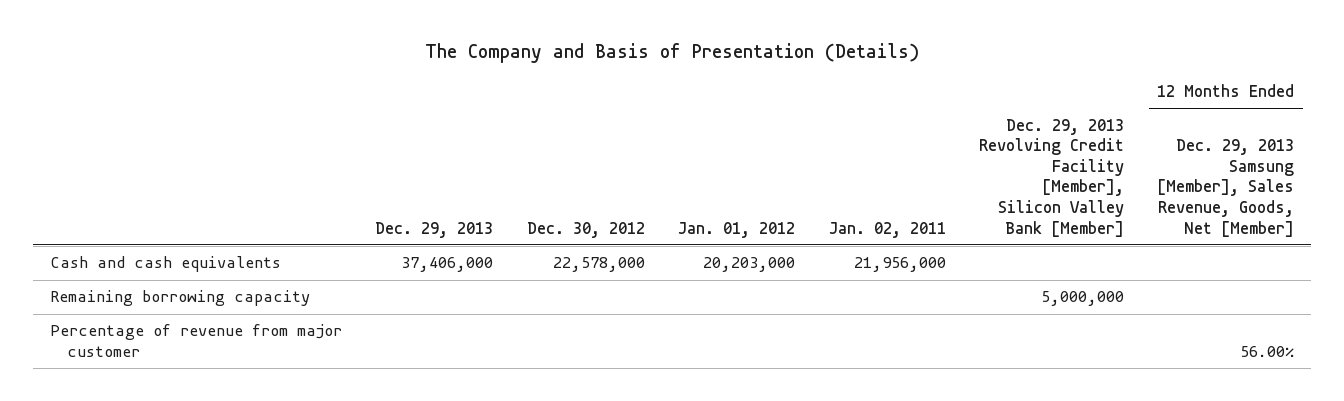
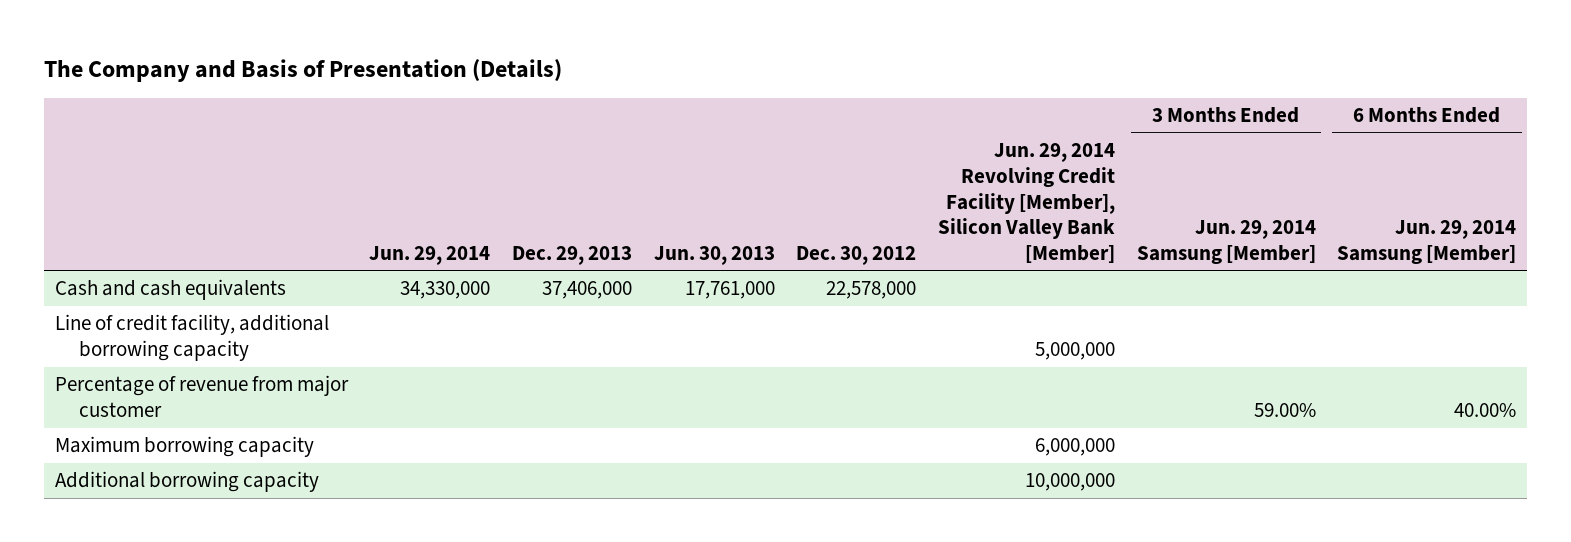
- | Dec. 29, 2013 | Dec. 30, 2012 | Jan. 01, 2012 | Jan. 02, 2011 | Dec. 29, 2013 Revolving Credit Facility [Member], Silicon Valley Bank [Member] | 12 Months Ended Dec. 29, 2013 Samsung [Member], Sales Revenue, Goods, Net [Member]
+ | Jun. 29, 2014 | Dec. 29, 2013 | Jun. 30, 2013 | Dec. 30, 2012 | Jun. 29, 2014 Revolving Credit Facility [Member], Silicon Valley Bank [Member] | 3 Months Ended Jun. 29, 2014 Samsung [Member] | 6 Months Ended Jun. 29, 2014 Samsung [Member]
- Remaining borrowing capacity | | | | | 5,000,000 |
+ Line of credit facility, additional borrowing capacity | | | | | 5,000,000 | |
+ Maximum borrowing capacity | | | | | 6,000,000 | |
+ Additional borrowing capacity | | | | | 10,000,000 | |

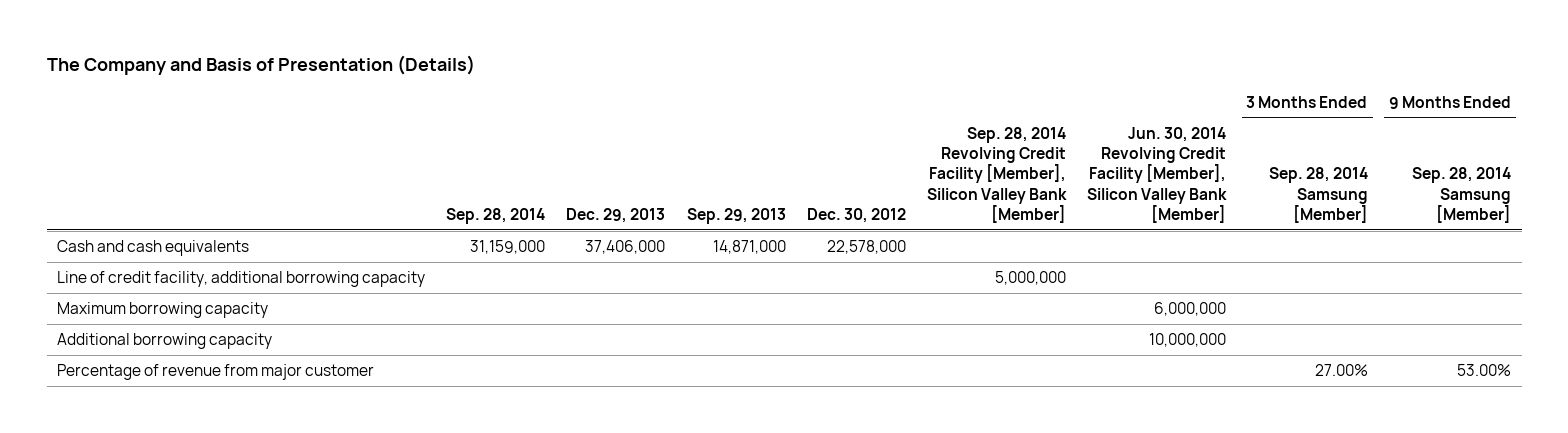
- | Jun. 29, 2014 | Dec. 29, 2013 | Jun. 30, 2013 | Dec. 30, 2012 | Jun. 29, 2014 Revolving Credit Facility [Member], Silicon Valley Bank [Member] | 3 Months Ended Jun. 29, 2014 Samsung [Member] | 6 Months Ended Jun. 29, 2014 Samsung [Member]
+ | Sep. 28, 2014 | Dec. 29, 2013 | Sep. 29, 2013 | Dec. 30, 2012 | Sep. 28, 2014 Revolving Credit Facility [Member], Silicon Valley Bank [Member] | Jun. 30, 2014 Revolving Credit Facility [Member], Silicon Valley Bank [Member] | 3 Months Ended Sep. 28, 2014 Samsung [Member] | 9 Months Ended Sep. 28, 2014 Samsung [Member]
moved down: Percentage of revenue from major customer | | | | | | | 27.00% | 53.00%

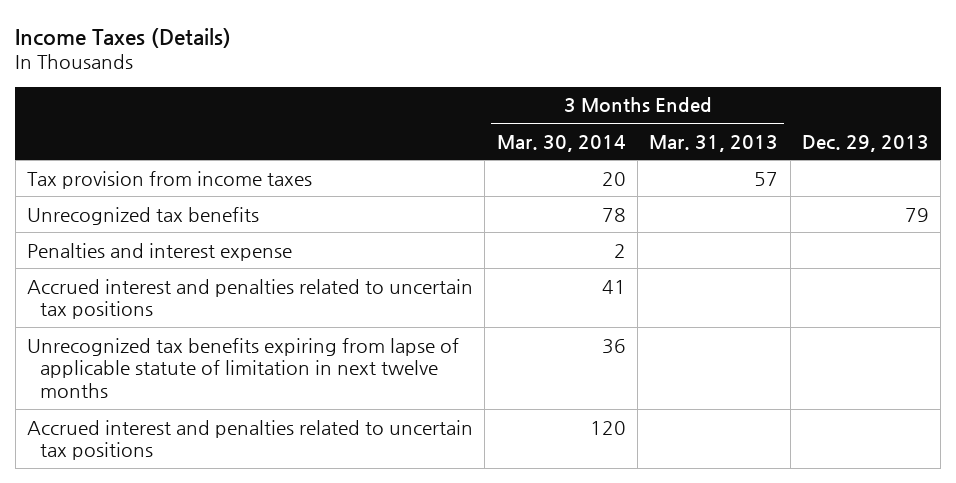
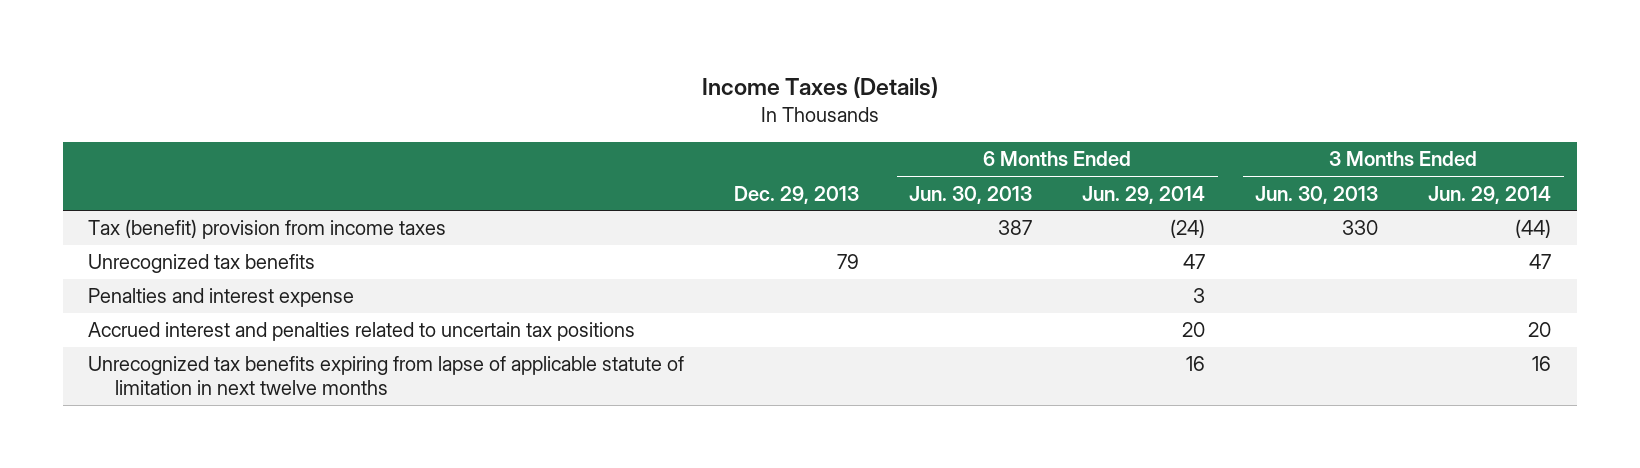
- | 3 Months Ended Mar. 30, 2014 | 3 Months Ended Mar. 31, 2013 | Dec. 29, 2013
+ | Dec. 29, 2013 | 6 Months Ended Jun. 30, 2013 | 6 Months Ended Jun. 29, 2014 | 3 Months Ended Jun. 30, 2013 | 3 Months Ended Jun. 29, 2014
- Tax provision from income taxes | 20 | 57 |
+ Tax (benefit) provision from income taxes | | 387 | (24) | 330 | (44)
- Accrued interest and penalties related to uncertain tax positions | 120 | |

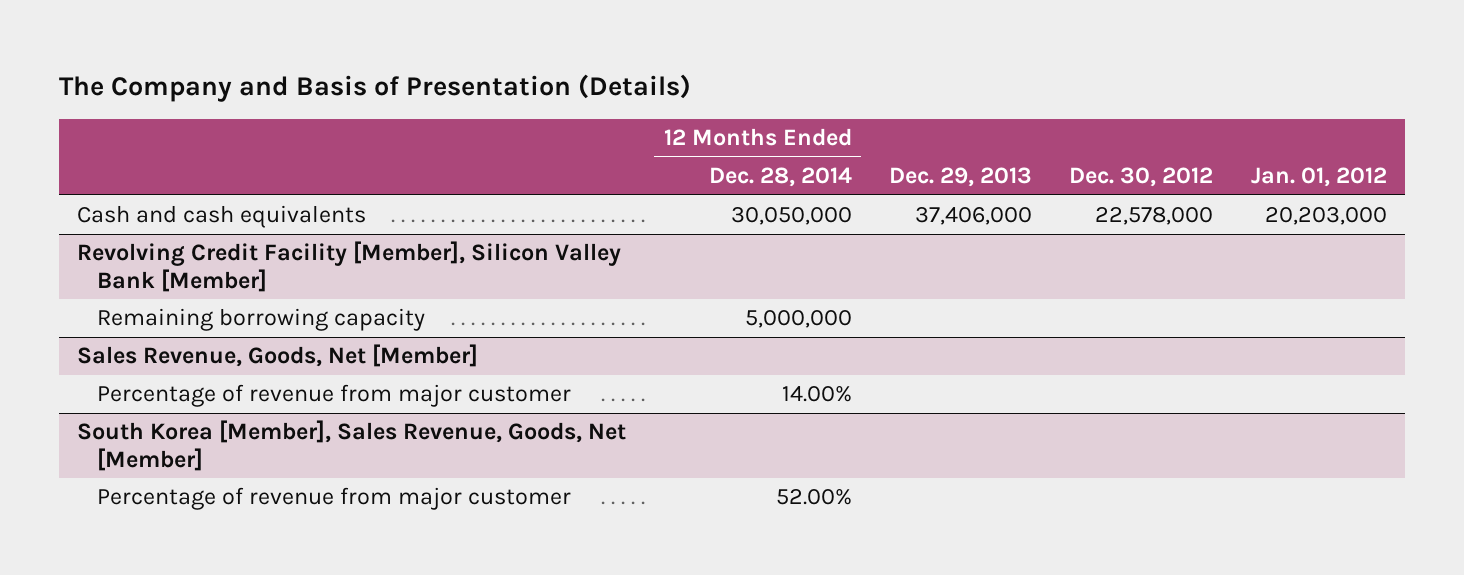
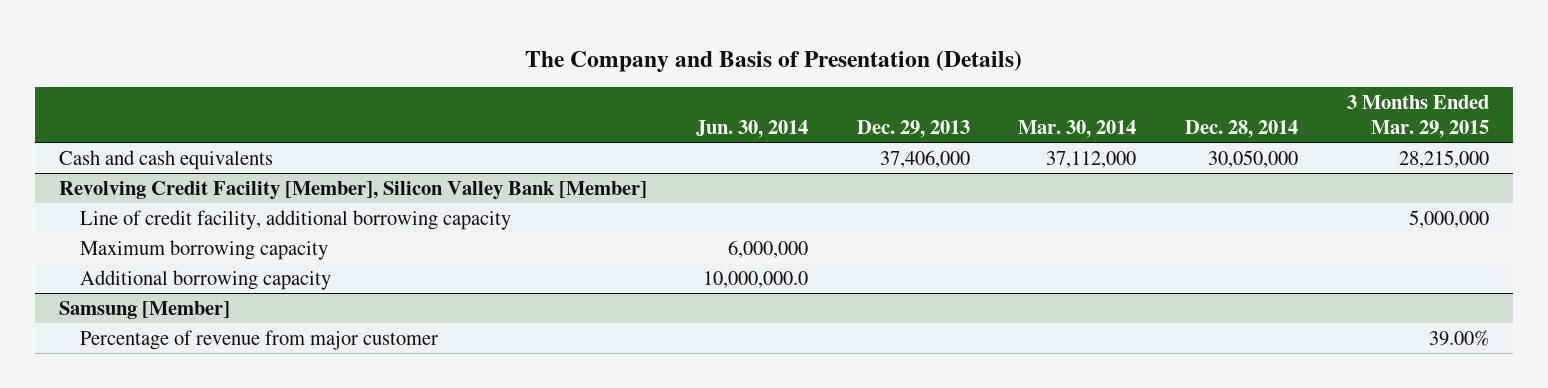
- | 12 Months Ended Dec. 28, 2014 | Dec. 29, 2013 | Dec. 30, 2012 | Jan. 01, 2012
+ | Jun. 30, 2014 | Dec. 29, 2013 | Mar. 30, 2014 | Dec. 28, 2014 | 3 Months Ended Mar. 29, 2015
@ Revolving Credit Facility [Member], Silicon Valley Bank [Member]
- Remaining borrowing capacity | 5,000,000 | | |
- Sales Revenue, Goods, Net [Member]
- Percentage of revenue from major customer | 14.00% | | |
- South Korea [Member], Sales Revenue, Goods, Net [Member]
- Percentage of revenue from major customer | 52.00% | | |
@ Revolving Credit Facility [Member], Silicon Valley Bank [Member]
+ Line of credit facility, additional borrowing capacity | | | | | 5,000,000
+ Maximum borrowing capacity | 6,000,000 | | | |
+ Additional borrowing capacity | 10,000,000.0 | | | |
+ Samsung [Member]
+ Percentage of revenue from major customer | | | | | 39.00%

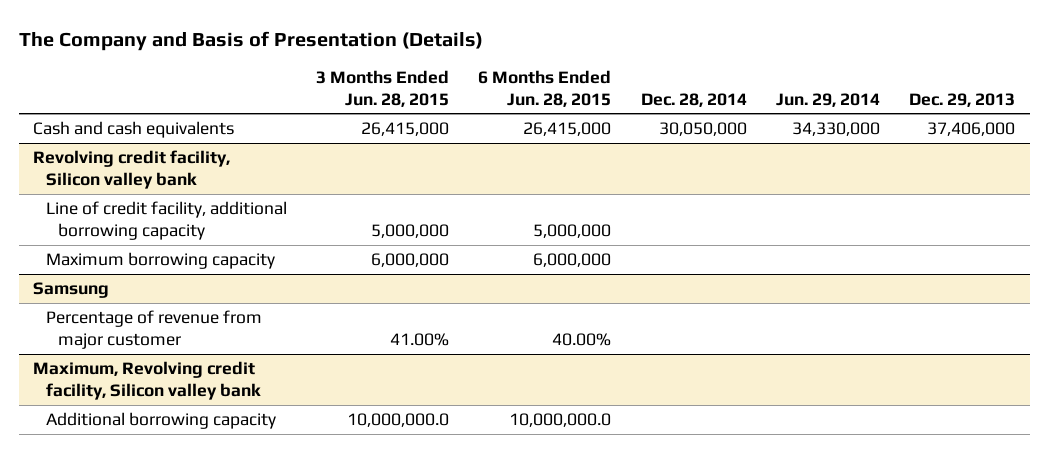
- | Jun. 30, 2014 | Dec. 29, 2013 | Mar. 30, 2014 | Dec. 28, 2014 | 3 Months Ended Mar. 29, 2015
+ | 3 Months Ended Jun. 28, 2015 | 6 Months Ended Jun. 28, 2015 | Dec. 28, 2014 | Jun. 29, 2014 | Dec. 29, 2013
- Revolving Credit Facility [Member], Silicon Valley Bank [Member]
+ Revolving credit facility, Silicon valley bank
- Additional borrowing capacity | 10,000,000.0 | | | |
- Samsung [Member]
+ Samsung
+ Maximum, Revolving credit facility, Silicon valley bank
+ Additional borrowing capacity | 10,000,000.0 | 10,000,000.0 | | |

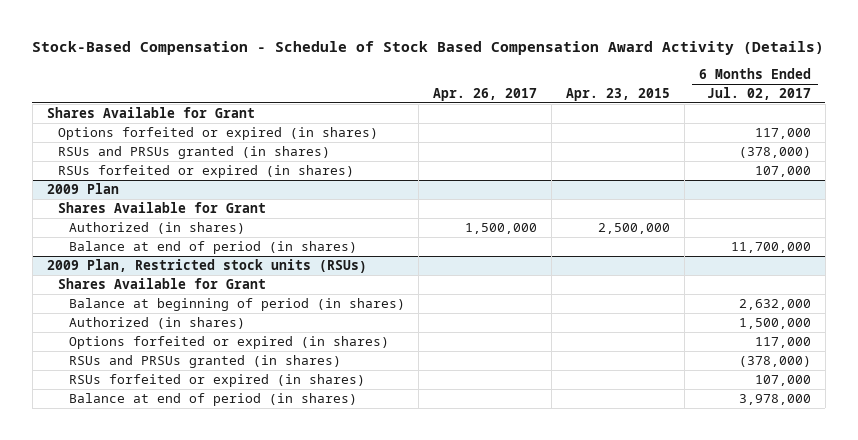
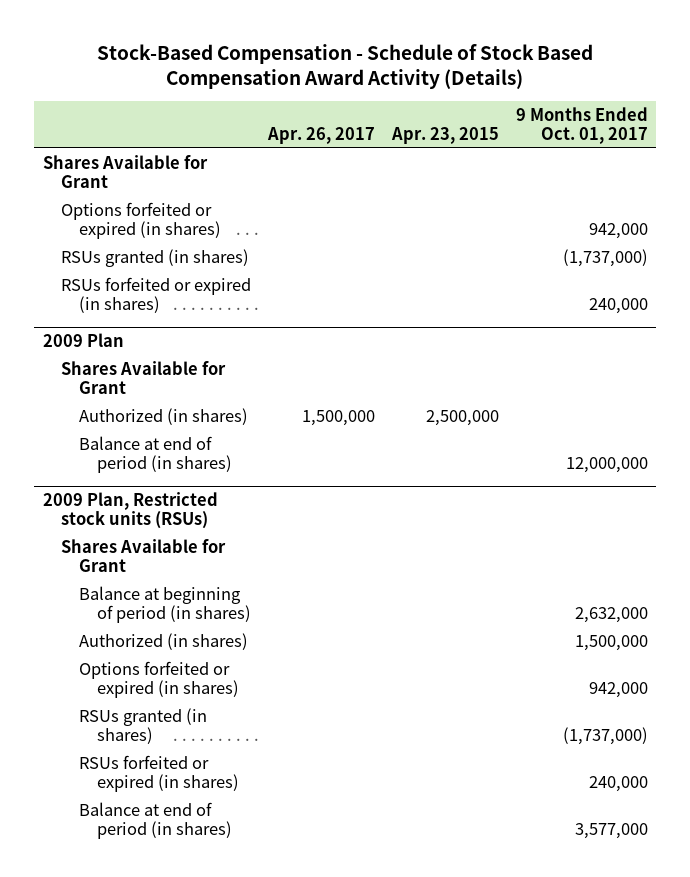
- | Apr. 26, 2017 | Apr. 23, 2015 | 6 Months Ended Jul. 02, 2017
+ | Apr. 26, 2017 | Apr. 23, 2015 | 9 Months Ended Oct. 01, 2017
- RSUs and PRSUs granted (in shares) | | | (378,000)
+ RSUs granted (in shares) | | | (1,737,000)
@ 2009 Plan, Restricted stock units (RSUs)
- RSUs and PRSUs granted (in shares) | | | (378,000)
+ RSUs granted (in shares) | | | (1,737,000)

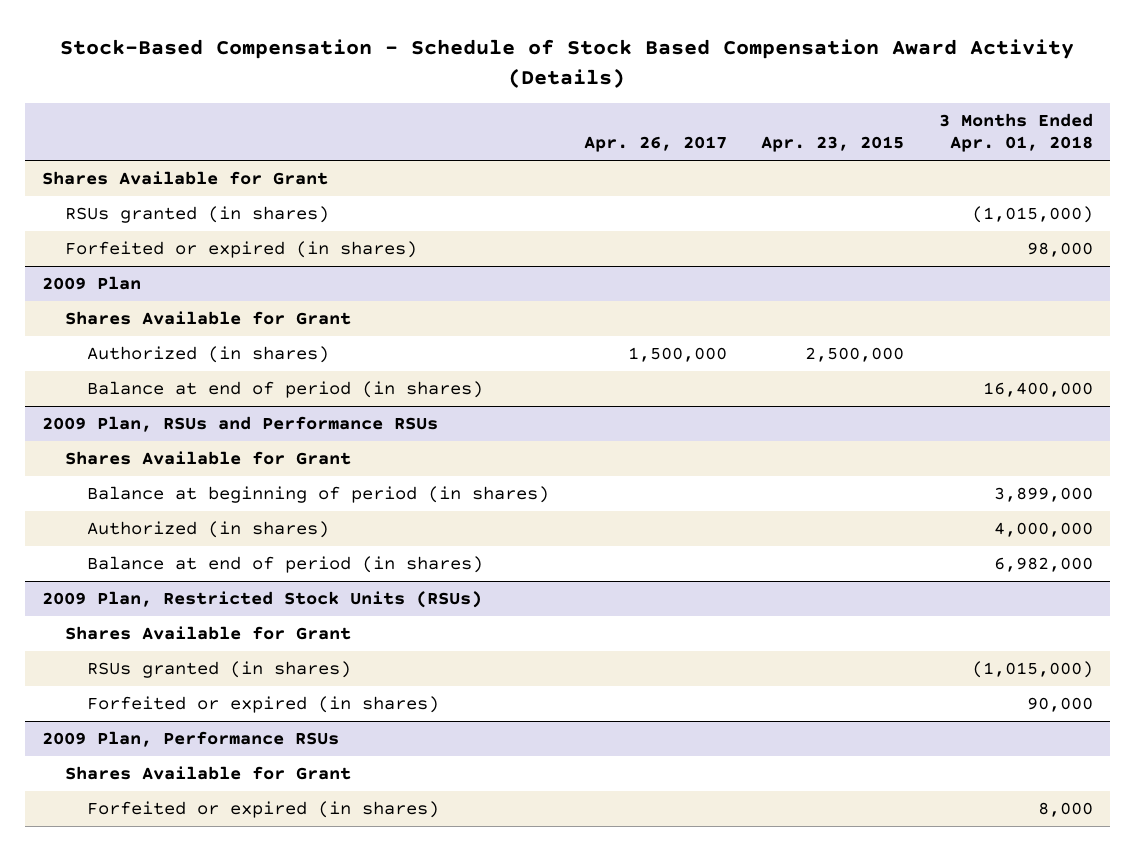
- | Apr. 26, 2017 | Apr. 23, 2015 | 9 Months Ended Oct. 01, 2017
+ | Apr. 26, 2017 | Apr. 23, 2015 | 3 Months Ended Apr. 01, 2018
- Options forfeited or expired (in shares) | | | 942,000
- RSUs forfeited or expired (in shares) | | | 240,000
+ Forfeited or expired (in shares) | | | 98,000
- 2009 Plan, Restricted stock units (RSUs)
+ 2009 Plan, RSUs and Performance RSUs
+ Shares Available for Grant
+ Balance at beginning of period (in shares) | | | 3,899,000
+ Authorized (in shares) | | | 4,000,000
+ Balance at end of period (in shares) | | | 6,982,000
+ 2009 Plan, Restricted Stock Units (RSUs)
- Balance at beginning of period (in shares) | | | 2,632,000
- Authorized (in shares) | | | 1,500,000
- Options forfeited or expired (in shares) | | | 942,000
- RSUs forfeited or expired (in shares) | | | 240,000
- Balance at end of period (in shares) | | | 3,577,000
+ Forfeited or expired (in shares) | | | 90,000
+ 2009 Plan, Performance RSUs
+ Shares Available for Grant
+ Forfeited or expired (in shares) | | | 8,000

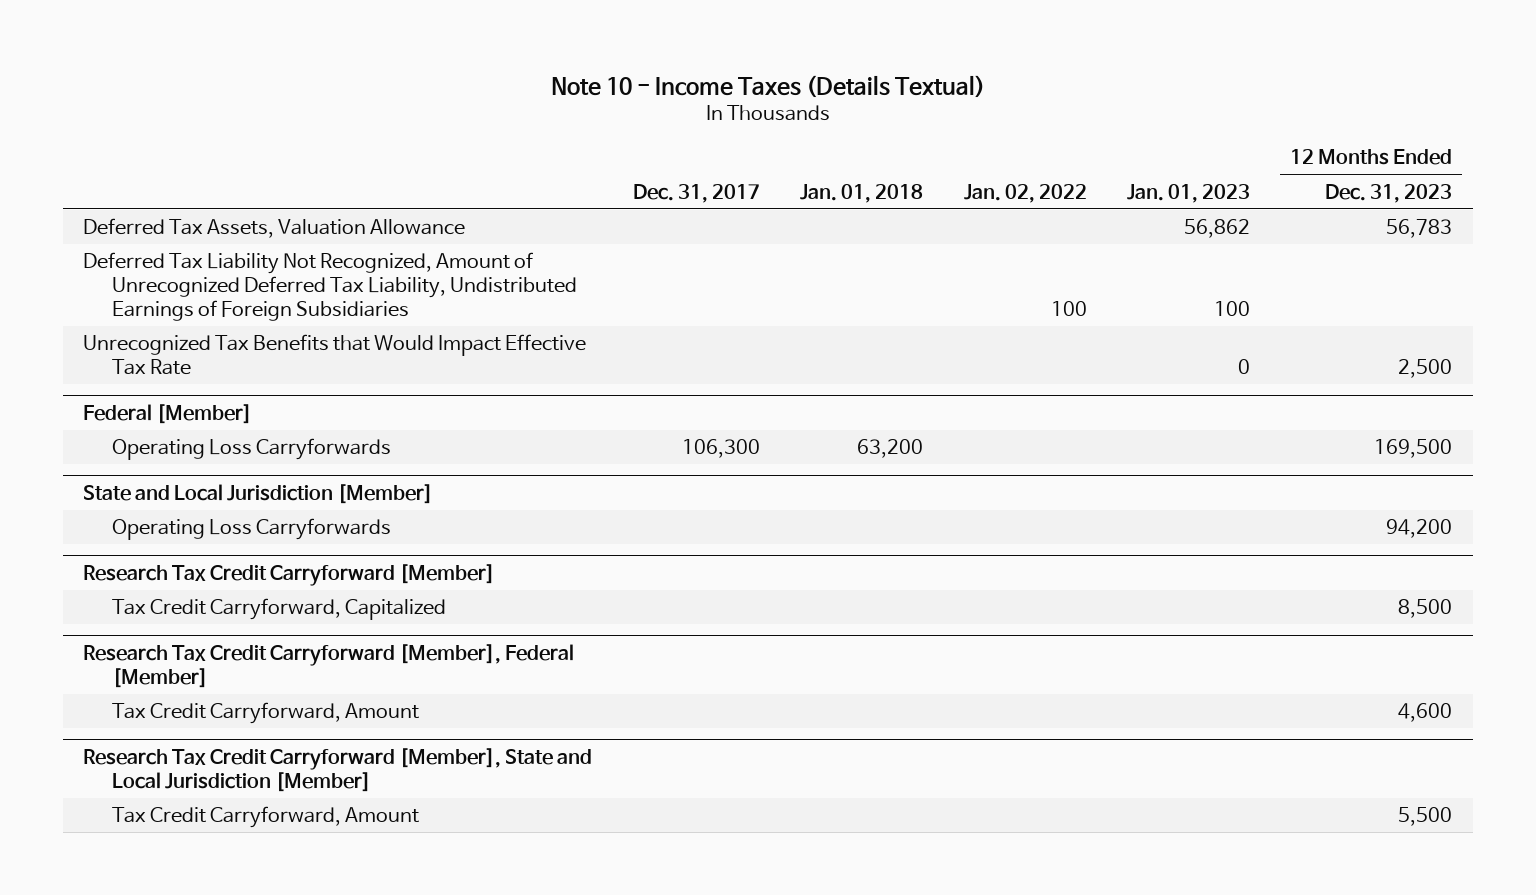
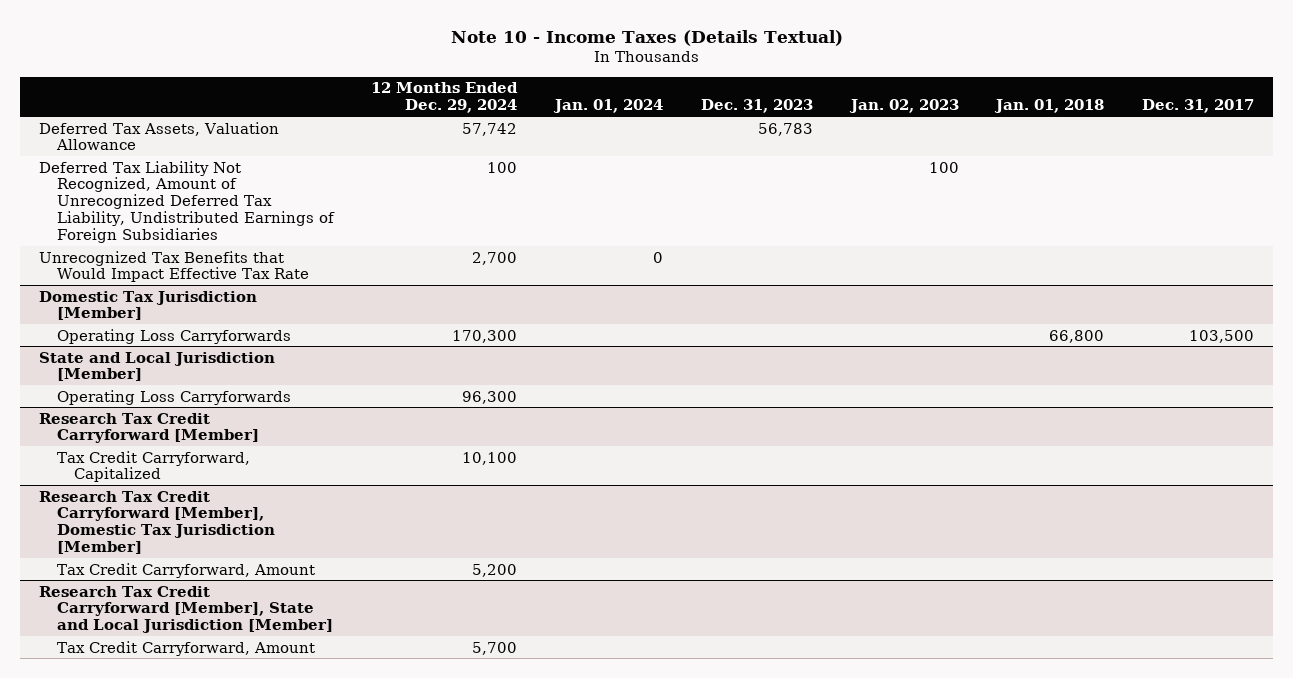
- | Dec. 31, 2017 | Jan. 01, 2018 | Jan. 02, 2022 | Jan. 01, 2023 | 12 Months Ended Dec. 31, 2023
+ | 12 Months Ended Dec. 29, 2024 | Jan. 01, 2024 | Dec. 31, 2023 | Jan. 02, 2023 | Jan. 01, 2018 | Dec. 31, 2017
- Federal [Member]
- Operating Loss Carryforwards | 106,300 | 63,200 | | | 169,500
+ Domestic Tax Jurisdiction [Member]
+ Operating Loss Carryforwards | 170,300 | | | | 66,800 | 103,500
- Research Tax Credit Carryforward [Member], Federal [Member]
+ Research Tax Credit Carryforward [Member], Domestic Tax Jurisdiction [Member]

